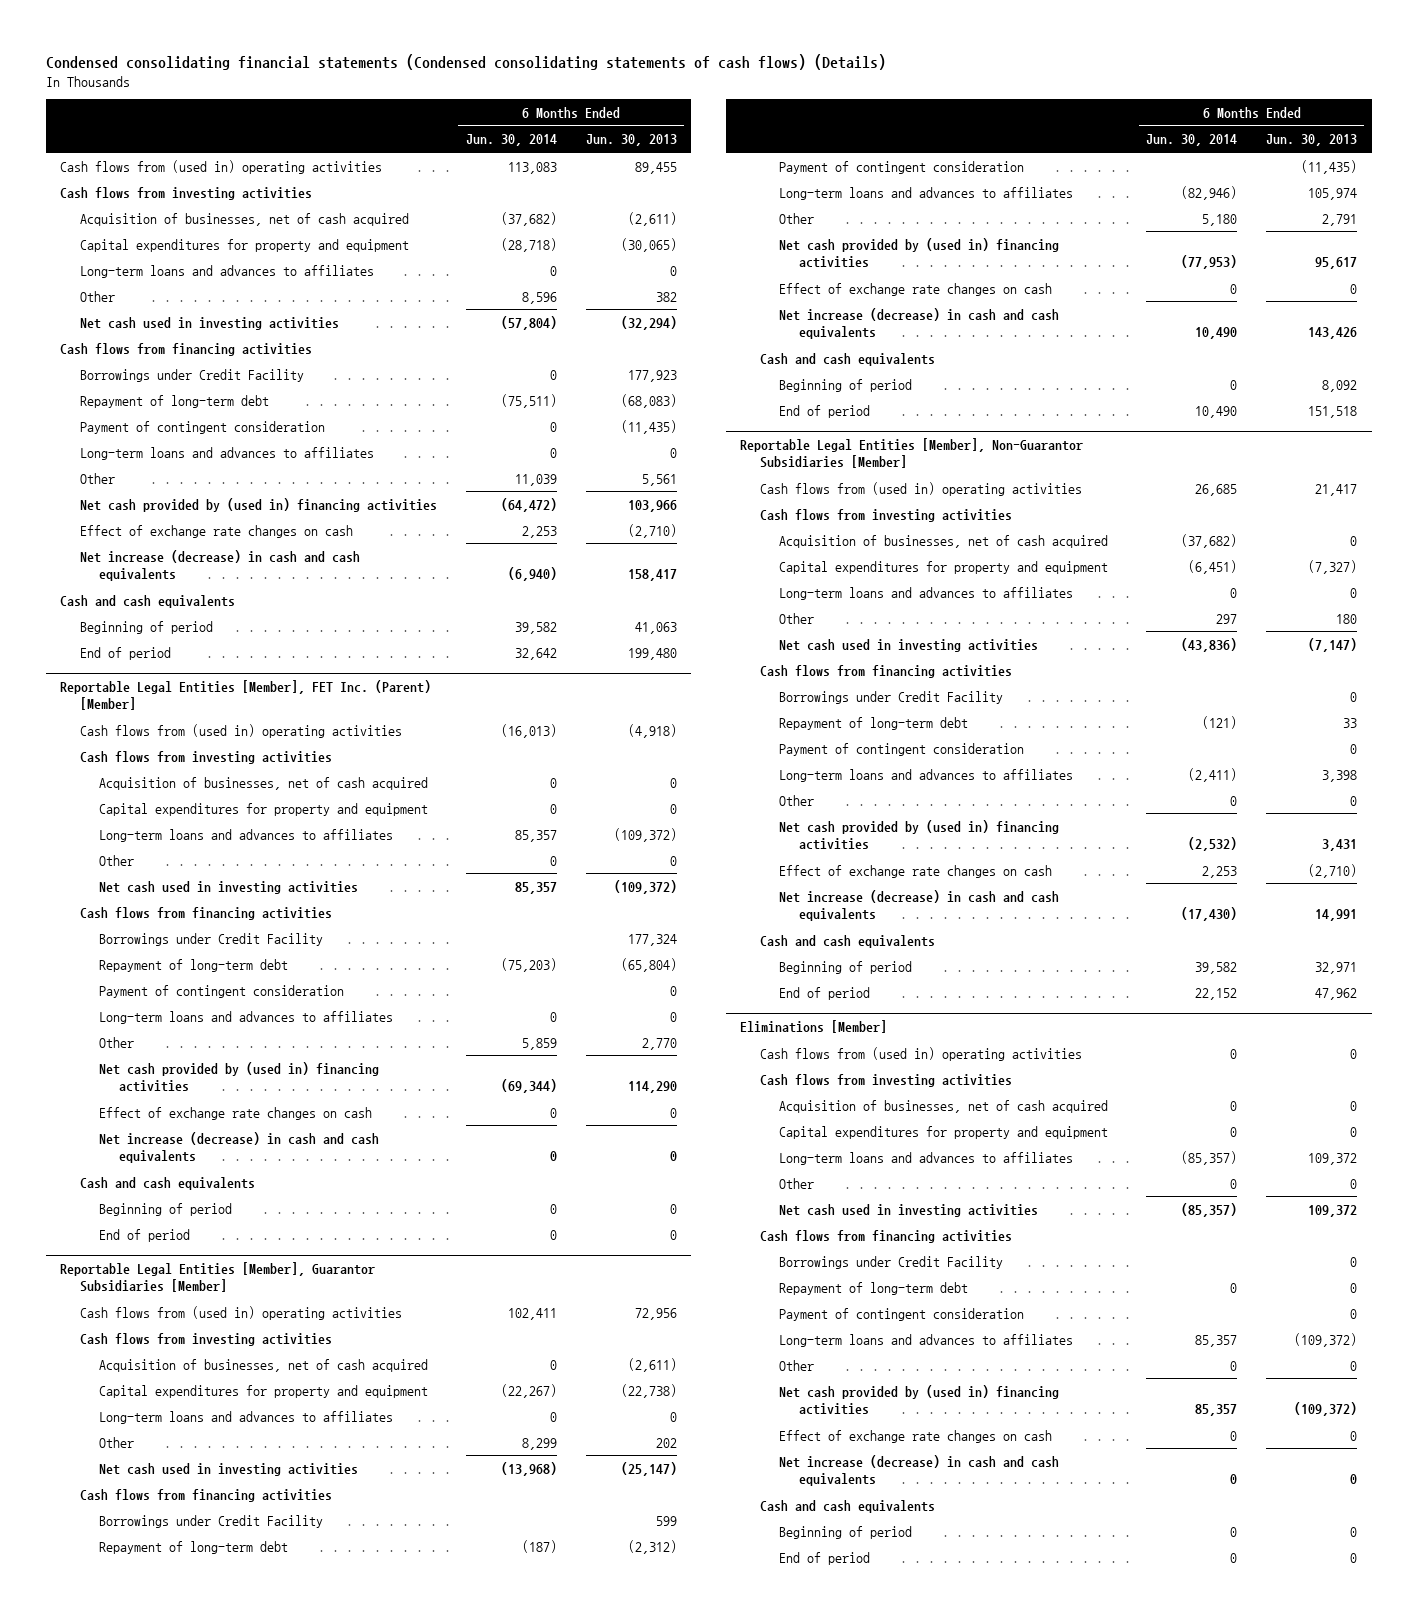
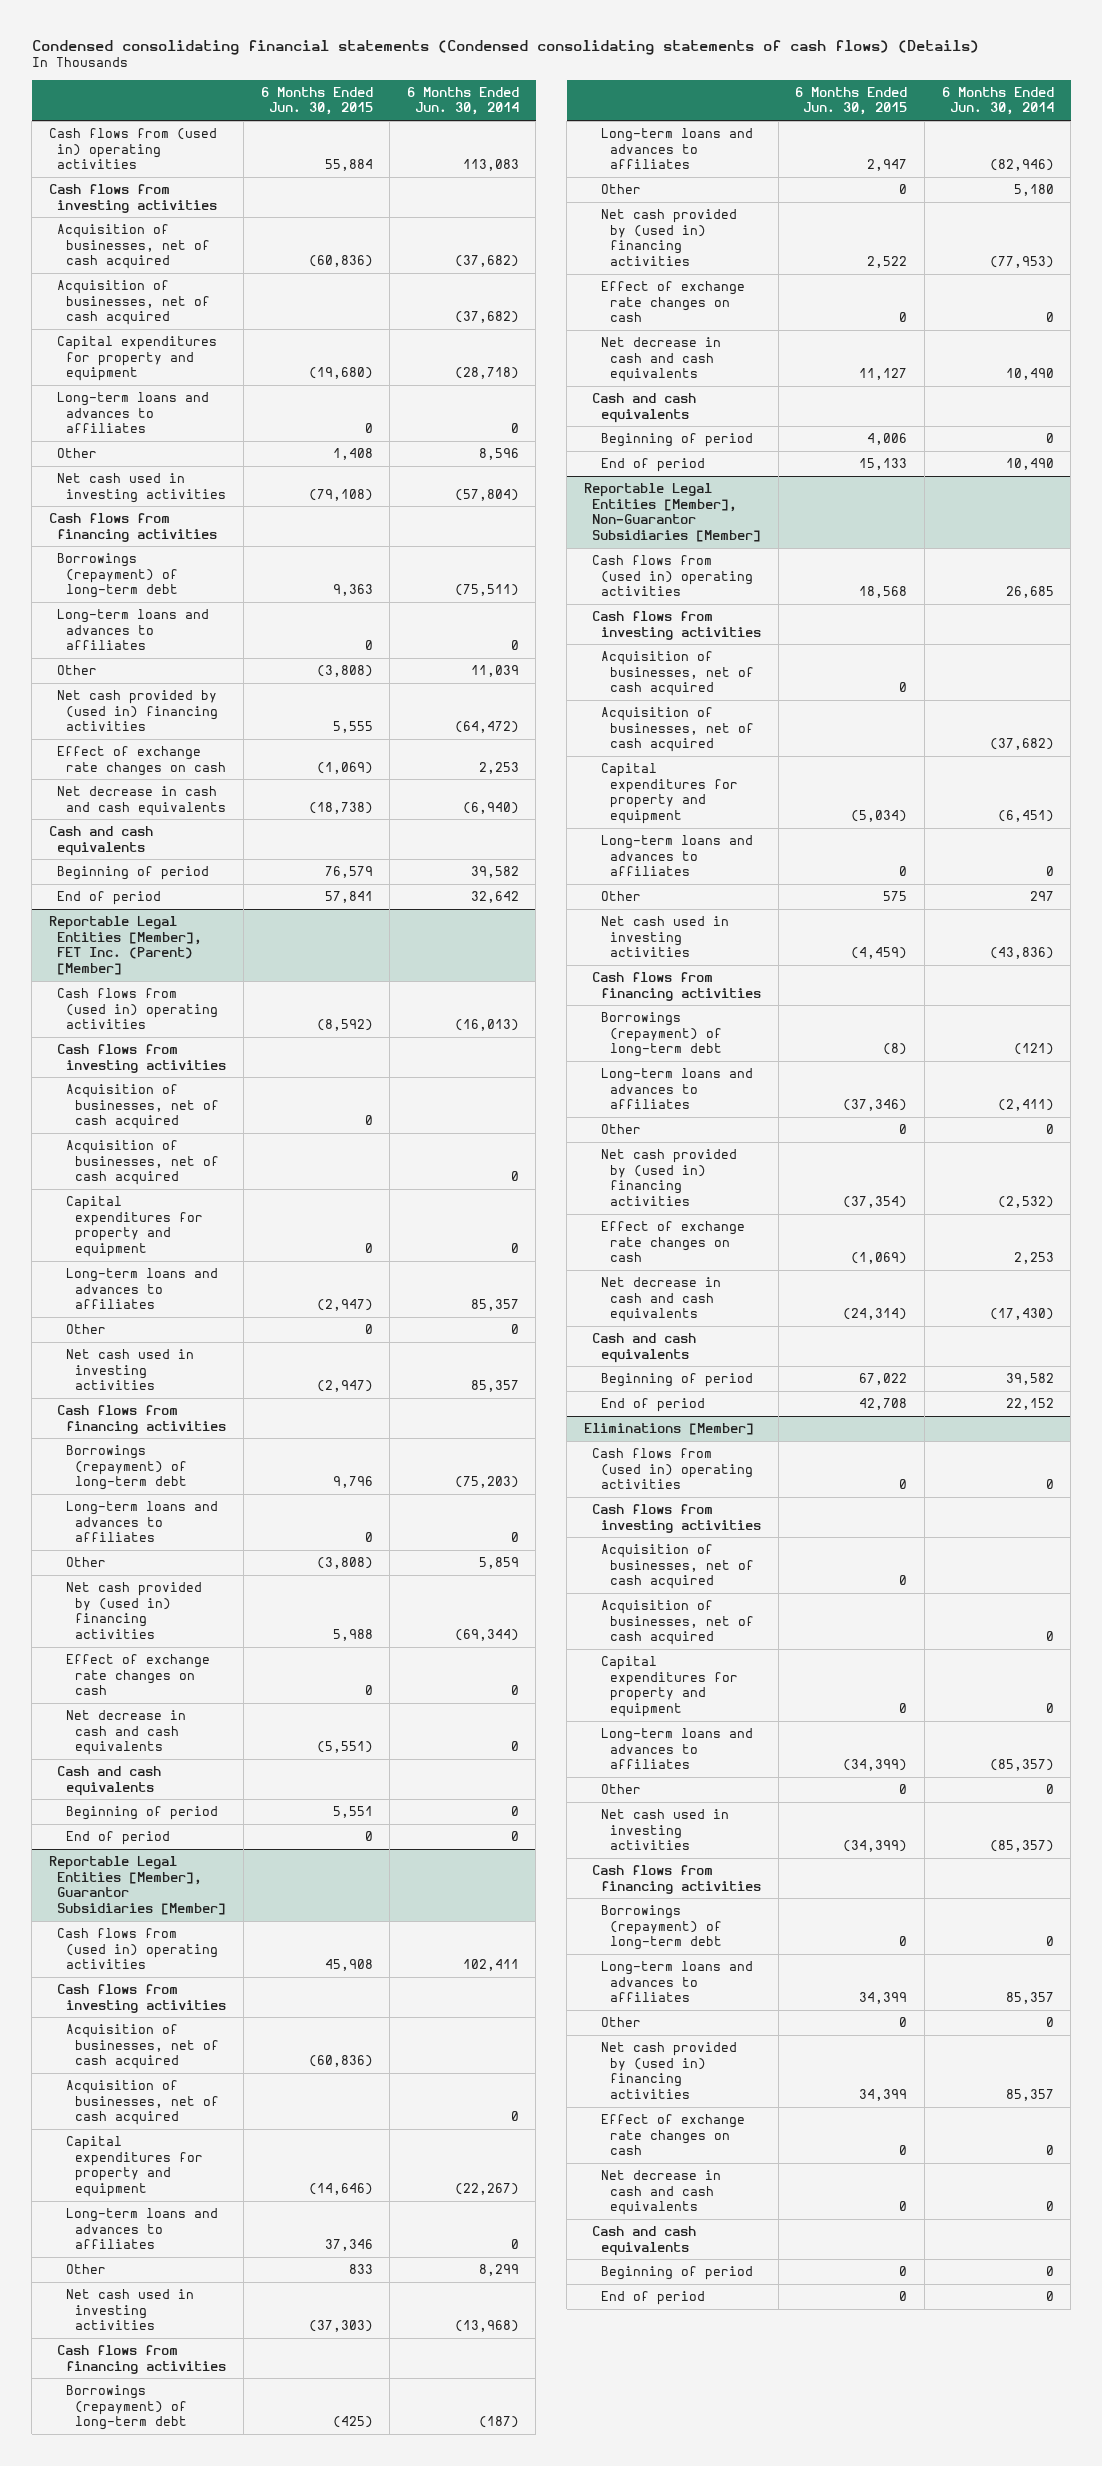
- | 6 Months Ended Jun. 30, 2014 | 6 Months Ended Jun. 30, 2013
+ | 6 Months Ended Jun. 30, 2015 | 6 Months Ended Jun. 30, 2014
+ Acquisition of businesses, net of cash acquired | | (37,682)
- Borrowings under Credit Facility | 0 | 177,923
- Repayment of long-term debt | (75,511) | (68,083)
- Payment of contingent consideration | 0 | (11,435)
+ Borrowings (repayment) of long-term debt | 9,363 | (75,511)
- Net increase (decrease) in cash and cash equivalents | (6,940) | 158,417
+ Net decrease in cash and cash equivalents | (18,738) | (6,940)
@ Reportable Legal Entities [Member], FET Inc. (Parent) [Member]
+ Acquisition of businesses, net of cash acquired | 0 |
- Borrowings under Credit Facility | | 177,324
- Repayment of long-term debt | (75,203) | (65,804)
- Payment of contingent consideration | | 0
+ Borrowings (repayment) of long-term debt | 9,796 | (75,203)
- Net increase (decrease) in cash and cash equivalents | 0 | 0
+ Net decrease in cash and cash equivalents | (5,551) | 0
@ Reportable Legal Entities [Member], Guarantor Subsidiaries [Member]
+ Acquisition of businesses, net of cash acquired | (60,836) |
- Borrowings under Credit Facility | | 599
- Repayment of long-term debt | (187) | (2,312)
- Payment of contingent consideration | | (11,435)
+ Borrowings (repayment) of long-term debt | (425) | (187)
- Net increase (decrease) in cash and cash equivalents | 10,490 | 143,426
+ Net decrease in cash and cash equivalents | 11,127 | 10,490
@ Reportable Legal Entities [Member], Non-Guarantor Subsidiaries [Member]
+ Acquisition of businesses, net of cash acquired | 0 |
- Borrowings under Credit Facility | | 0
- Repayment of long-term debt | (121) | 33
- Payment of contingent consideration | | 0
+ Borrowings (repayment) of long-term debt | (8) | (121)
- Net increase (decrease) in cash and cash equivalents | (17,430) | 14,991
+ Net decrease in cash and cash equivalents | (24,314) | (17,430)
@ Eliminations [Member]
+ Acquisition of businesses, net of cash acquired | 0 |
- Borrowings under Credit Facility | | 0
- Repayment of long-term debt | 0 | 0
- Payment of contingent consideration | | 0
+ Borrowings (repayment) of long-term debt | 0 | 0
- Net increase (decrease) in cash and cash equivalents | 0 | 0
+ Net decrease in cash and cash equivalents | 0 | 0

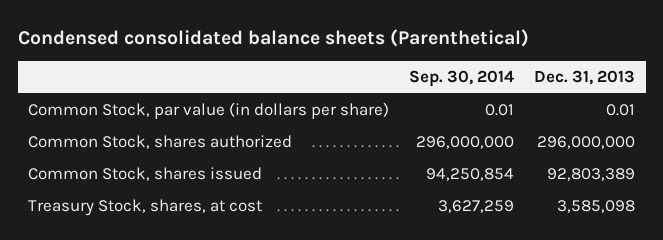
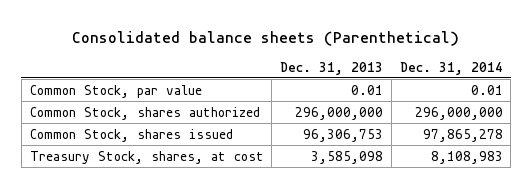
- Condensed consolidated balance sheets (Parenthetical)
+ Consolidated balance sheets (Parenthetical)
- | Sep. 30, 2014 | Dec. 31, 2013
+ | Dec. 31, 2013 | Dec. 31, 2014
- Common Stock, par value (in dollars per share) | 0.01 | 0.01
+ Common Stock, par value | 0.01 | 0.01
- Common Stock, shares issued | 94,250,854 | 92,803,389
+ Common Stock, shares issued | 96,306,753 | 97,865,278

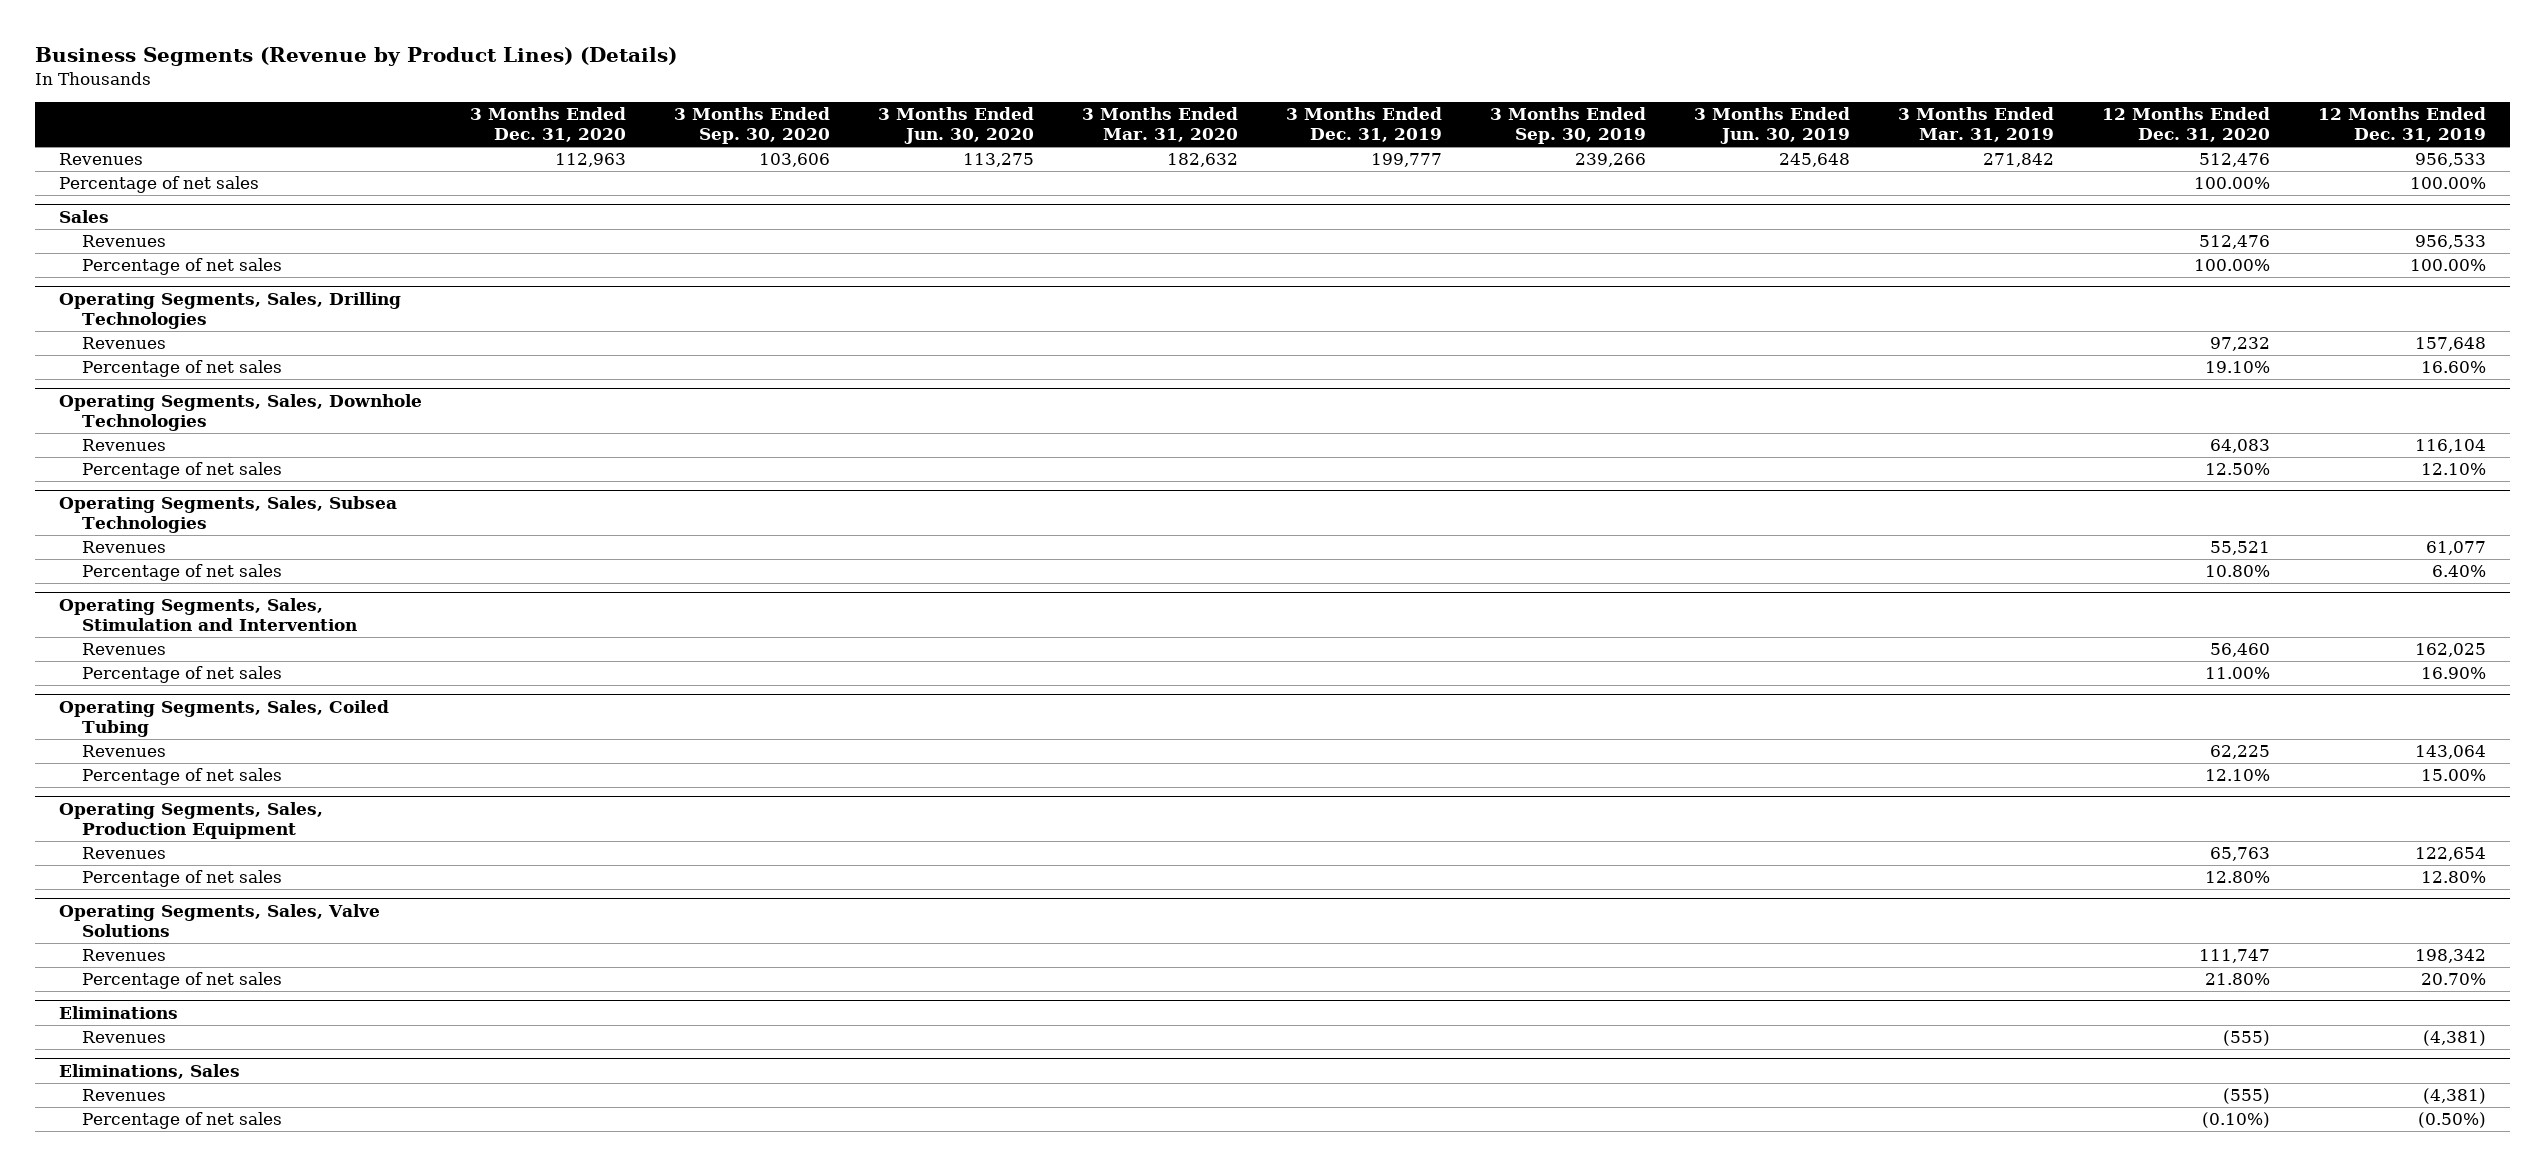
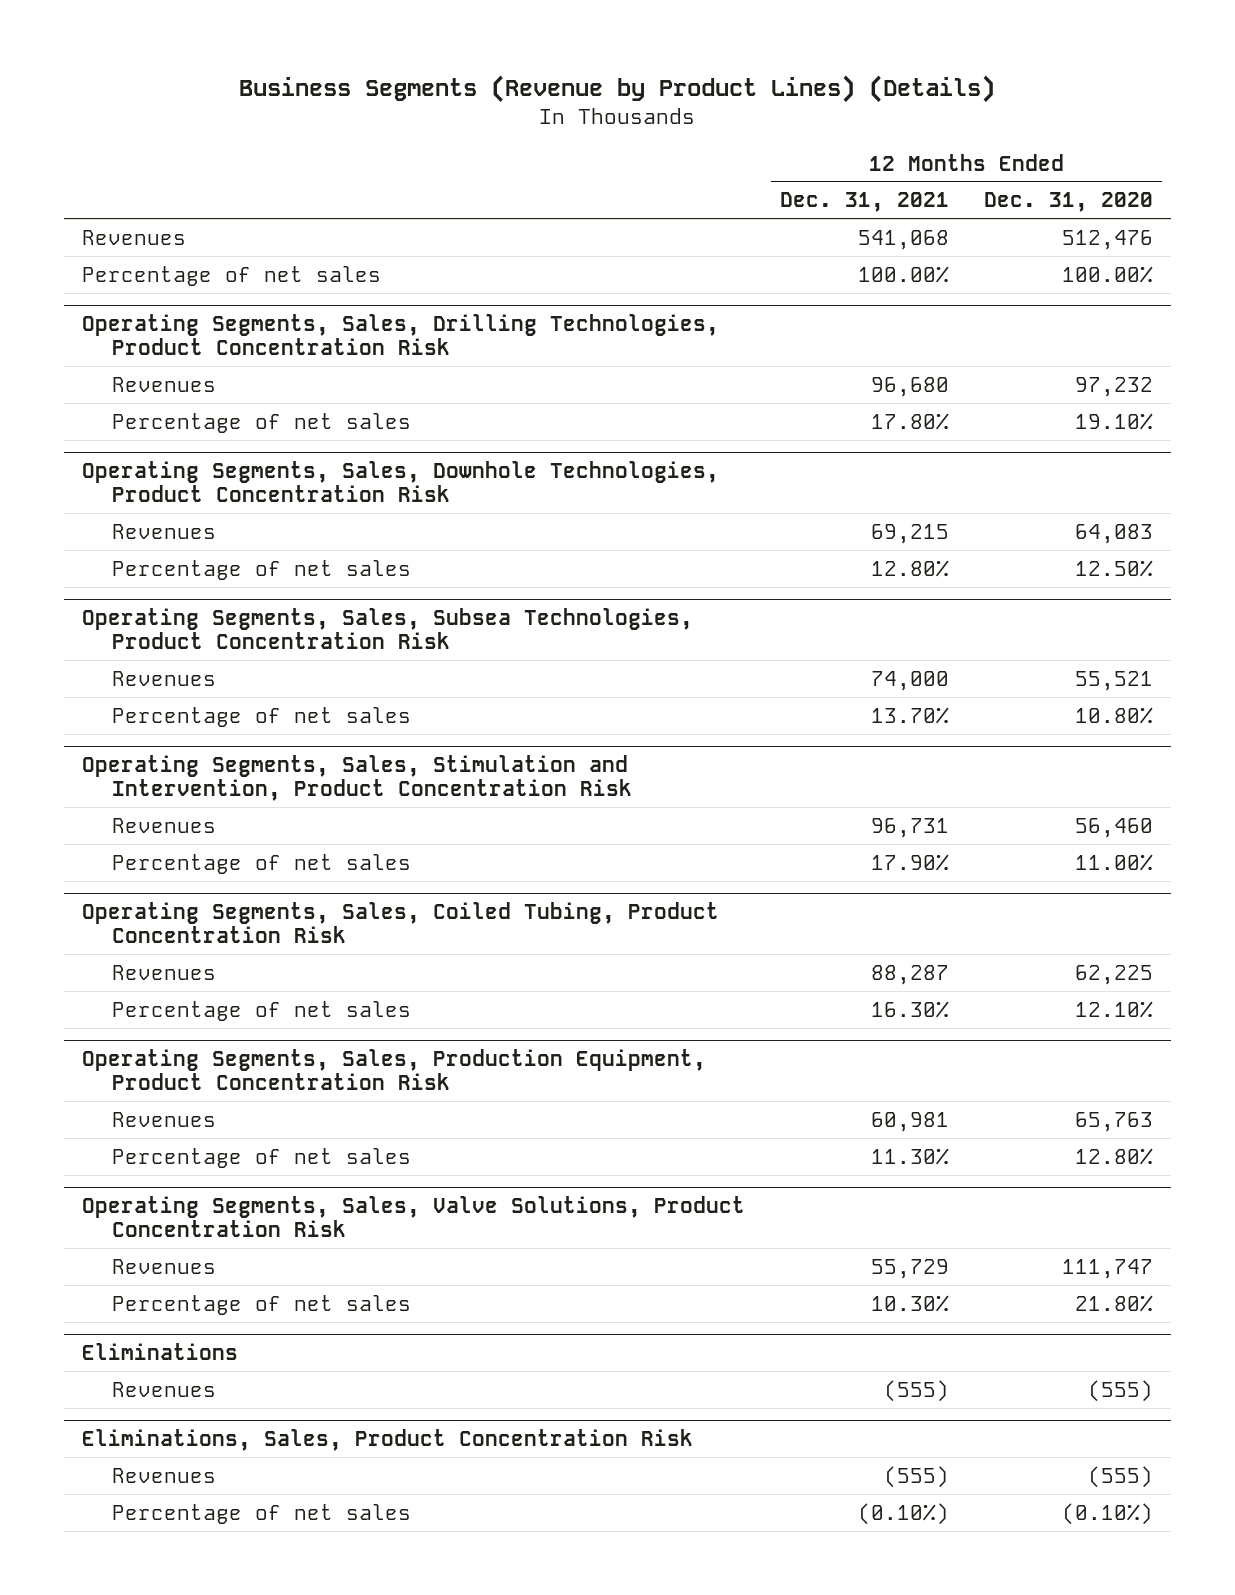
- | 3 Months Ended Dec. 31, 2020 | 3 Months Ended Sep. 30, 2020 | 3 Months Ended Jun. 30, 2020 | 3 Months Ended Mar. 31, 2020 | 3 Months Ended Dec. 31, 2019 | 3 Months Ended Sep. 30, 2019 | 3 Months Ended Jun. 30, 2019 | 3 Months Ended Mar. 31, 2019 | 12 Months Ended Dec. 31, 2020 | 12 Months Ended Dec. 31, 2019
+ | 12 Months Ended Dec. 31, 2021 | 12 Months Ended Dec. 31, 2020
- Sales
- Revenues | | | | | | | | | 512,476 | 956,533
- Percentage of net sales | | | | | | | | | 100.00% | 100.00%
- Operating Segments, Sales, Drilling Technologies
+ Operating Segments, Sales, Drilling Technologies, Product Concentration Risk
- Operating Segments, Sales, Downhole Technologies
+ Operating Segments, Sales, Downhole Technologies, Product Concentration Risk
- Operating Segments, Sales, Subsea Technologies
+ Operating Segments, Sales, Subsea Technologies, Product Concentration Risk
- Operating Segments, Sales, Stimulation and Intervention
+ Operating Segments, Sales, Stimulation and Intervention, Product Concentration Risk
- Operating Segments, Sales, Coiled Tubing
+ Operating Segments, Sales, Coiled Tubing, Product Concentration Risk
- Operating Segments, Sales, Production Equipment
+ Operating Segments, Sales, Production Equipment, Product Concentration Risk
- Operating Segments, Sales, Valve Solutions
+ Operating Segments, Sales, Valve Solutions, Product Concentration Risk
- Eliminations, Sales
+ Eliminations, Sales, Product Concentration Risk

